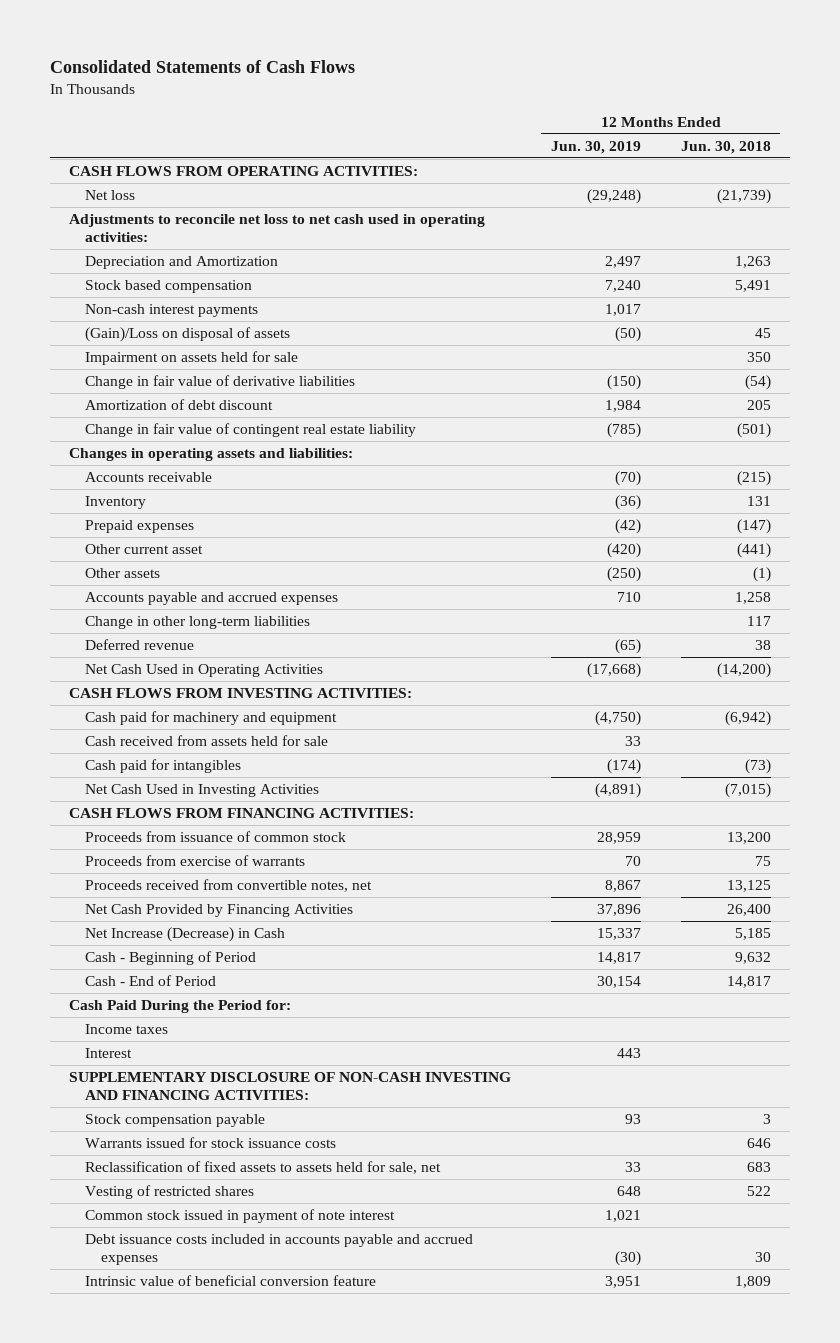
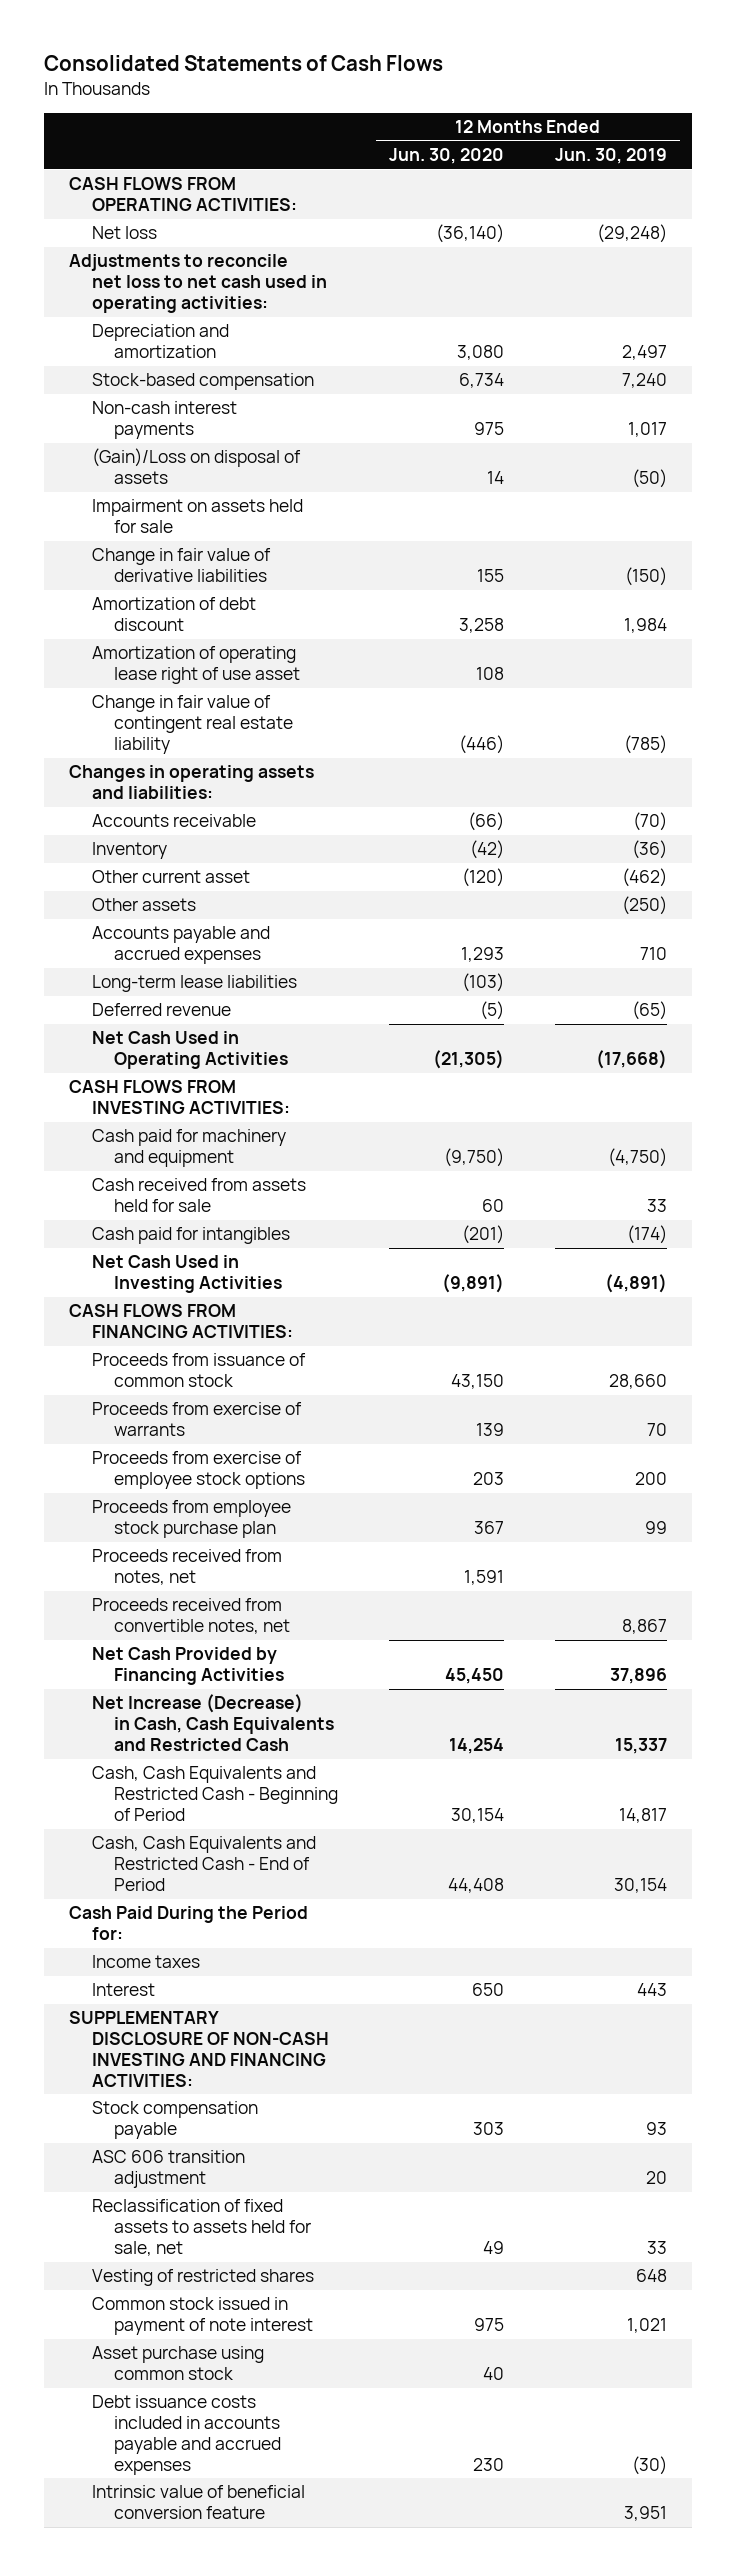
- | 12 Months Ended Jun. 30, 2019 | 12 Months Ended Jun. 30, 2018
+ | 12 Months Ended Jun. 30, 2020 | 12 Months Ended Jun. 30, 2019
- Depreciation and Amortization | 2,497 | 1,263
- Stock based compensation | 7,240 | 5,491
+ Depreciation and amortization | 3,080 | 2,497
+ Stock-based compensation | 6,734 | 7,240
+ Amortization of operating lease right of use asset | 108 |
- Prepaid expenses | (42) | (147)
- Other current asset | (420) | (441)
+ Other current asset | (120) | (462)
- Change in other long-term liabilities | | 117
+ Long-term lease liabilities | (103) |
- Proceeds from issuance of common stock | 28,959 | 13,200
+ Proceeds from issuance of common stock | 43,150 | 28,660
+ Proceeds from exercise of employee stock options | 203 | 200
+ Proceeds from employee stock purchase plan | 367 | 99
+ Proceeds received from notes, net | 1,591 |
- Net Increase (Decrease) in Cash | 15,337 | 5,185
- Cash - Beginning of Period | 14,817 | 9,632
- Cash - End of Period | 30,154 | 14,817
+ Net Increase (Decrease) in Cash, Cash Equivalents and Restricted Cash | 14,254 | 15,337
+ Cash, Cash Equivalents and Restricted Cash - Beginning of Period | 30,154 | 14,817
+ Cash, Cash Equivalents and Restricted Cash - End of Period | 44,408 | 30,154
- Warrants issued for stock issuance costs | | 646
+ ASC 606 transition adjustment | | 20
+ Asset purchase using common stock | 40 |

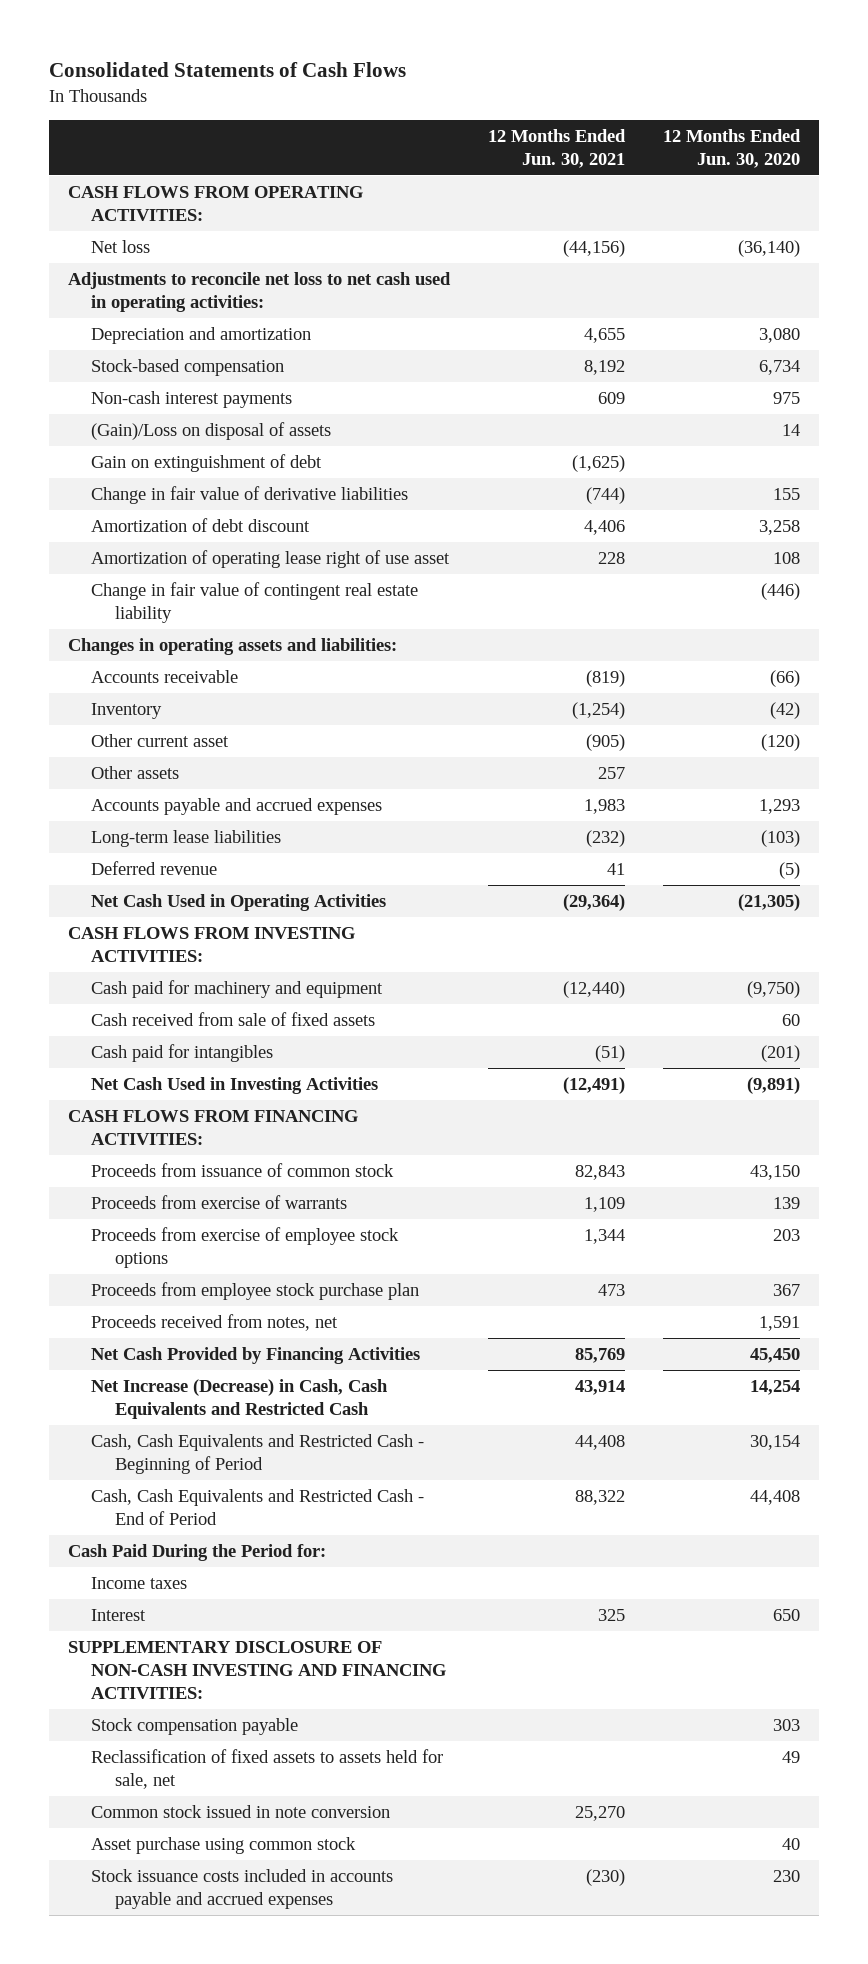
- | 12 Months Ended Jun. 30, 2020 | 12 Months Ended Jun. 30, 2019
+ | 12 Months Ended Jun. 30, 2021 | 12 Months Ended Jun. 30, 2020
- Impairment on assets held for sale
+ Gain on extinguishment of debt | (1,625) |
- Cash received from assets held for sale | 60 | 33
+ Cash received from sale of fixed assets | | 60
- Proceeds received from convertible notes, net | | 8,867
- ASC 606 transition adjustment | | 20
- Vesting of restricted shares | | 648
- Common stock issued in payment of note interest | 975 | 1,021
+ Common stock issued in note conversion | 25,270 |
- Debt issuance costs included in accounts payable and accrued expenses | 230 | (30)
- Intrinsic value of beneficial conversion feature | | 3,951
+ Stock issuance costs included in accounts payable and accrued expenses | (230) | 230

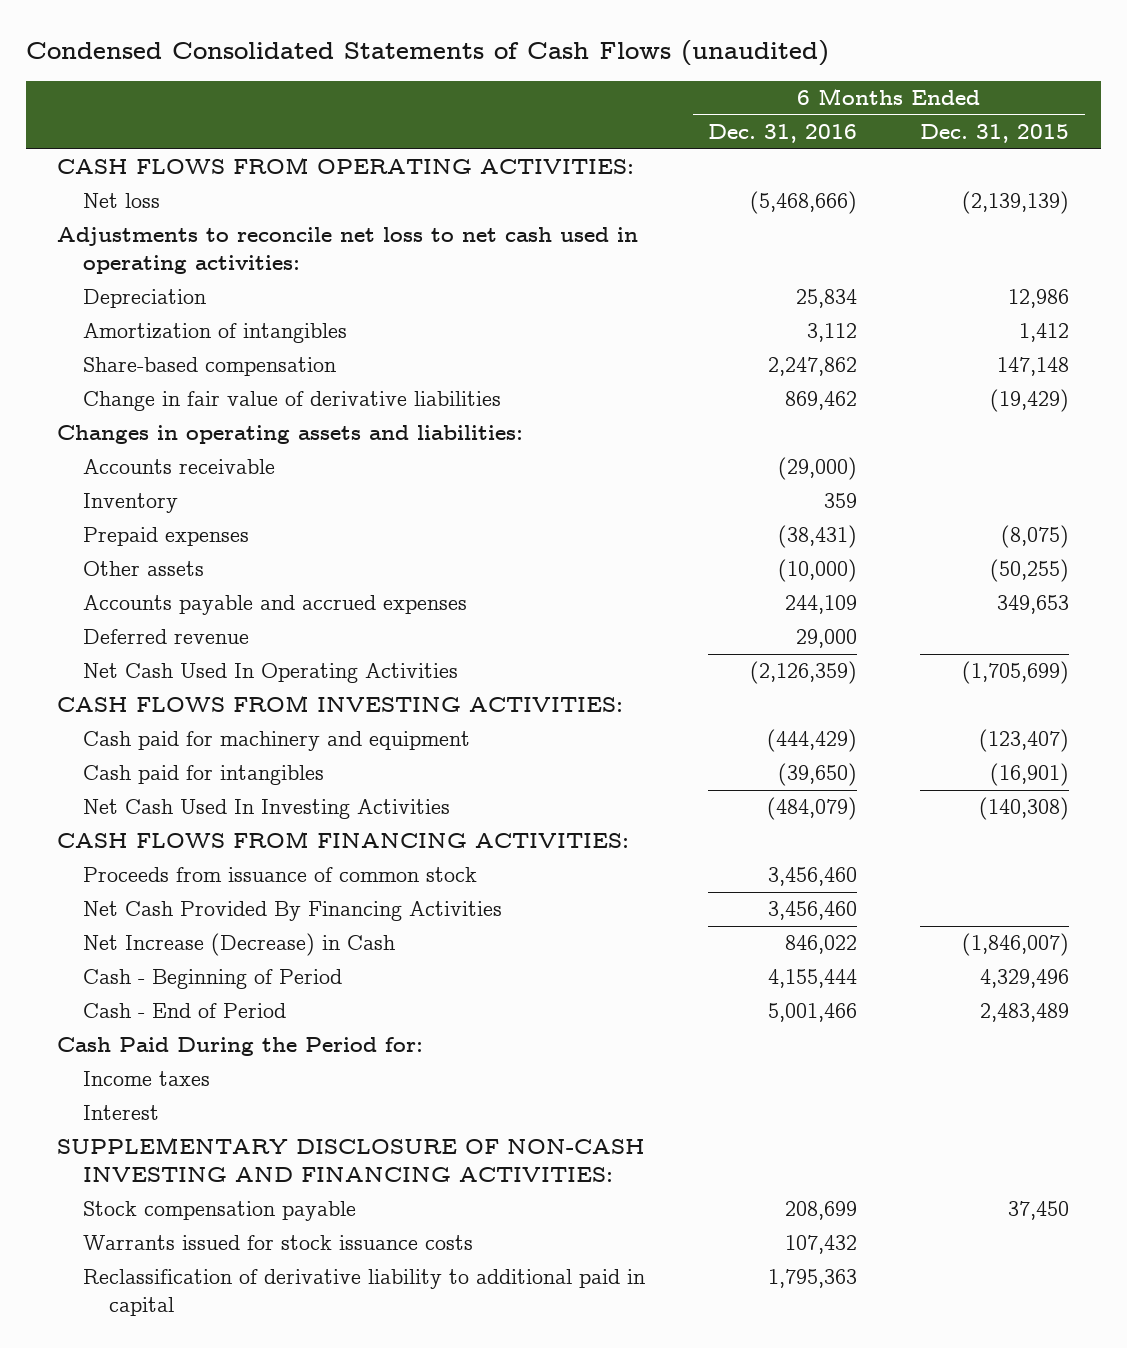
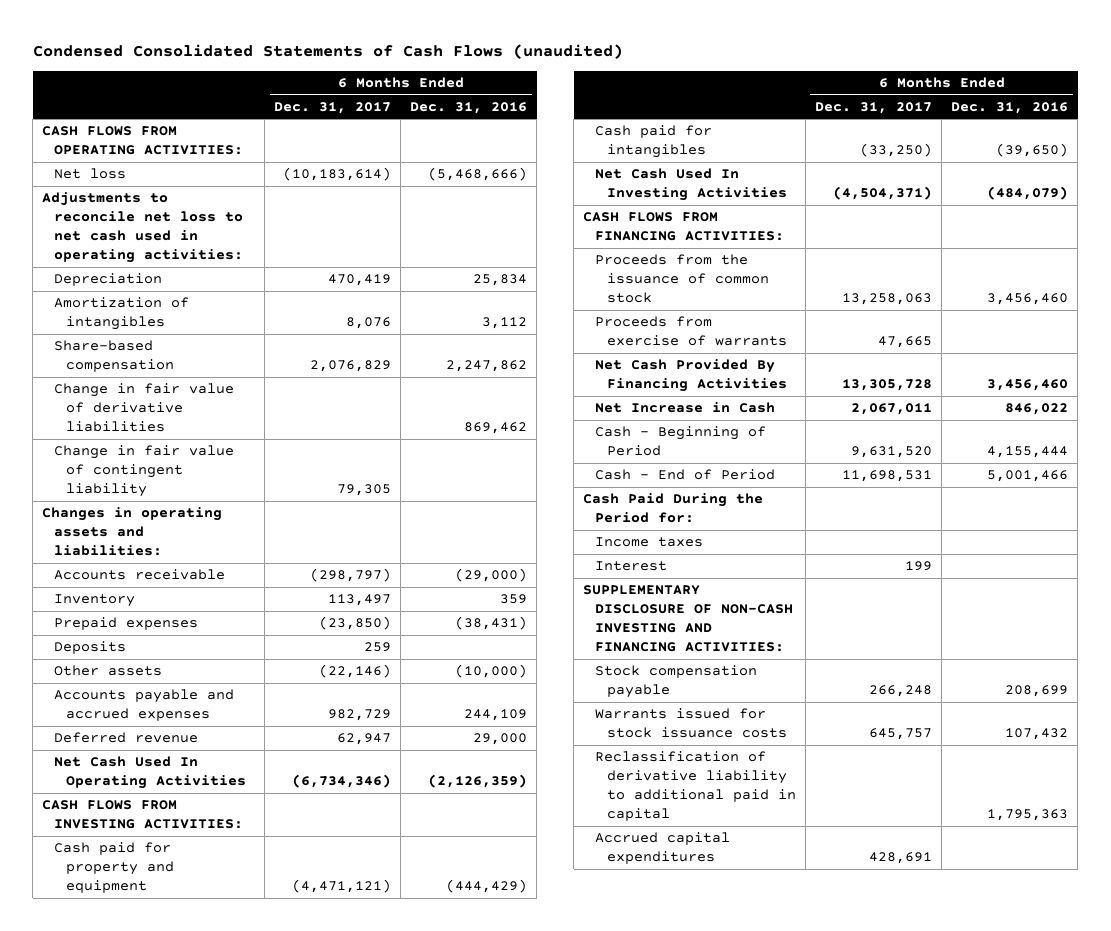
- | 6 Months Ended Dec. 31, 2016 | 6 Months Ended Dec. 31, 2015
+ | 6 Months Ended Dec. 31, 2017 | 6 Months Ended Dec. 31, 2016
+ Change in fair value of contingent liability | 79,305 |
+ Deposits | 259 |
- Cash paid for machinery and equipment | (444,429) | (123,407)
+ Cash paid for property and equipment | (4,471,121) | (444,429)
- Proceeds from issuance of common stock | 3,456,460 |
+ Proceeds from the issuance of common stock | 13,258,063 | 3,456,460
+ Proceeds from exercise of warrants | 47,665 |
- Net Increase (Decrease) in Cash | 846,022 | (1,846,007)
+ Net Increase in Cash | 2,067,011 | 846,022
+ Accrued capital expenditures | 428,691 |

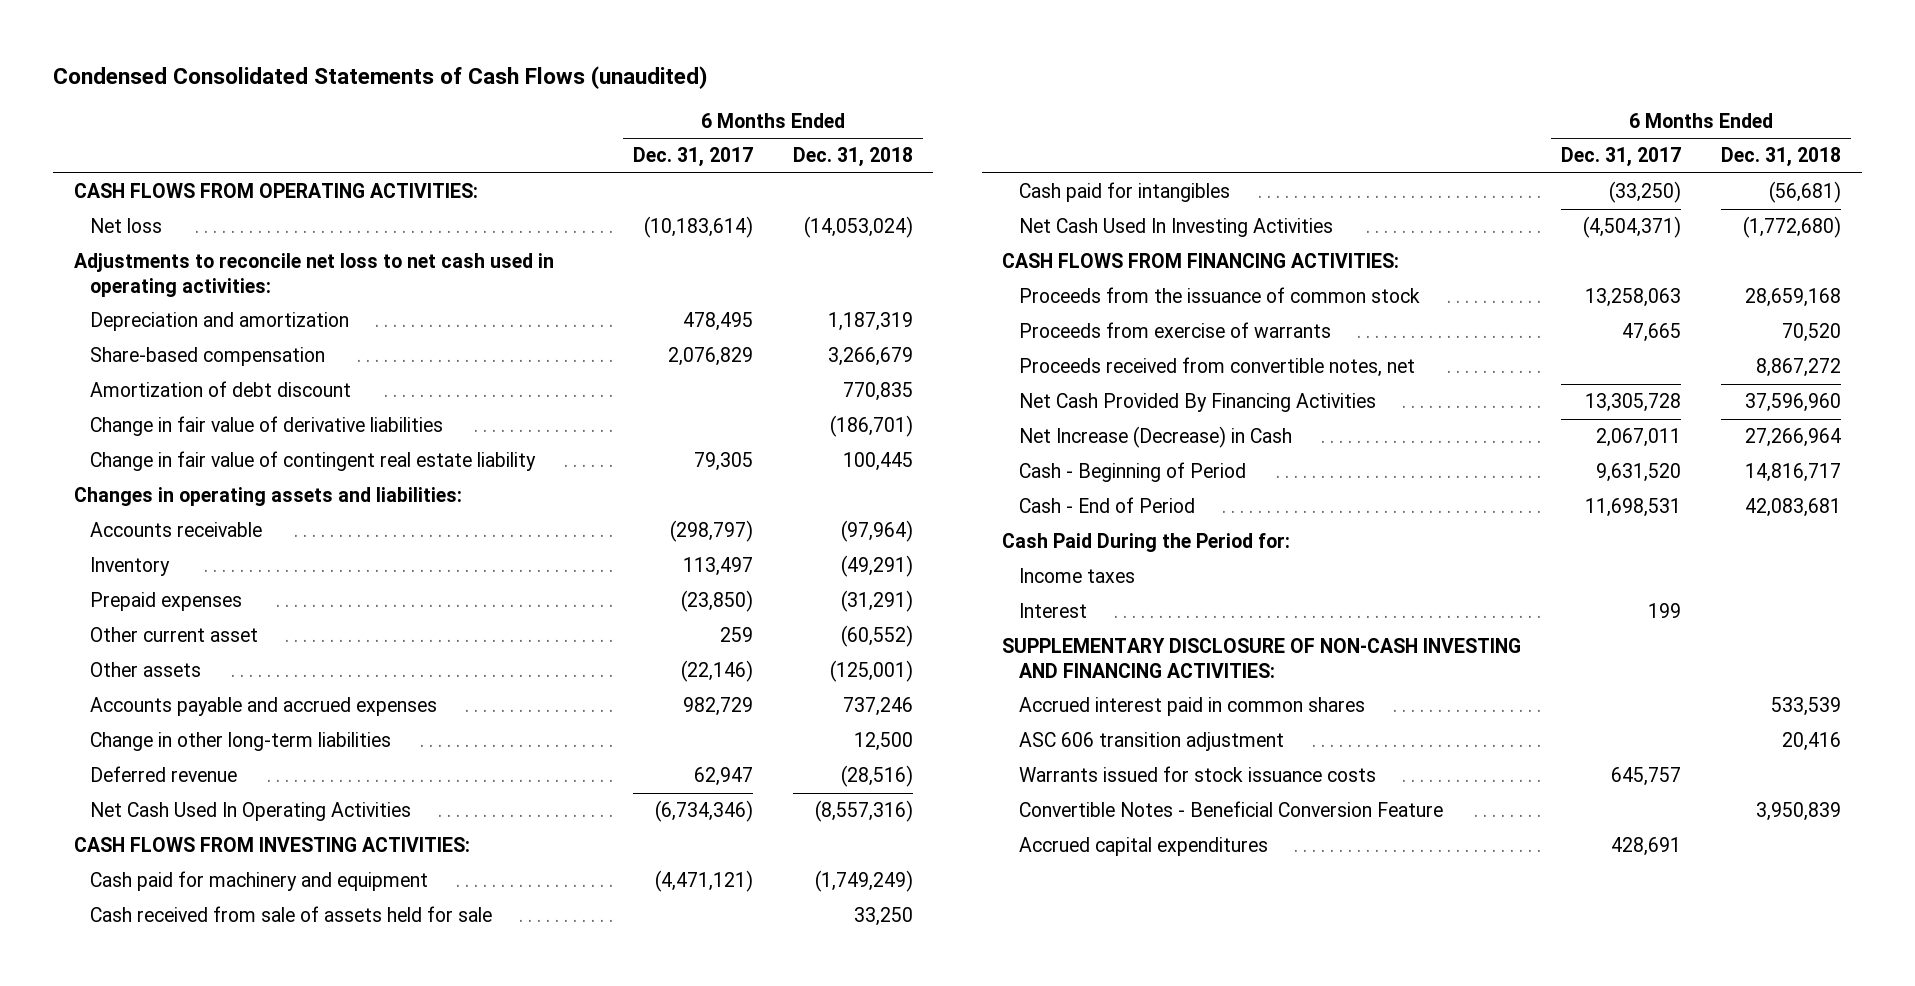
- | 6 Months Ended Dec. 31, 2017 | 6 Months Ended Dec. 31, 2016
+ | 6 Months Ended Dec. 31, 2017 | 6 Months Ended Dec. 31, 2018
- Depreciation | 470,419 | 25,834
- Amortization of intangibles | 8,076 | 3,112
+ Depreciation and amortization | 478,495 | 1,187,319
+ Amortization of debt discount | | 770,835
- Change in fair value of contingent liability | 79,305 |
+ Change in fair value of contingent real estate liability | 79,305 | 100,445
- Deposits | 259 |
+ Other current asset | 259 | (60,552)
+ Change in other long-term liabilities | | 12,500
- Cash paid for property and equipment | (4,471,121) | (444,429)
+ Cash paid for machinery and equipment | (4,471,121) | (1,749,249)
+ Cash received from sale of assets held for sale | | 33,250
+ Proceeds received from convertible notes, net | | 8,867,272
- Net Increase in Cash | 2,067,011 | 846,022
+ Net Increase (Decrease) in Cash | 2,067,011 | 27,266,964
- Stock compensation payable | 266,248 | 208,699
+ Accrued interest paid in common shares | | 533,539
+ ASC 606 transition adjustment | | 20,416
- Reclassification of derivative liability to additional paid in capital | | 1,795,363
+ Convertible Notes - Beneficial Conversion Feature | | 3,950,839

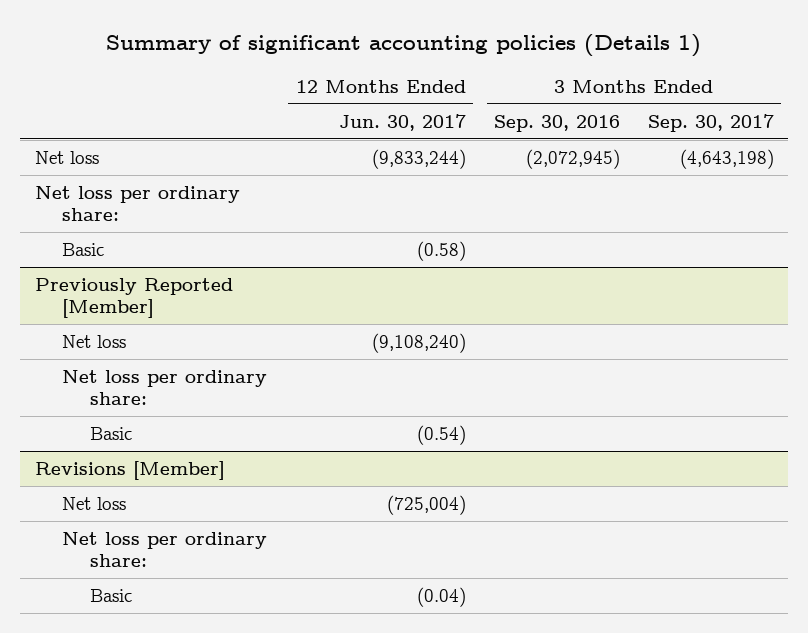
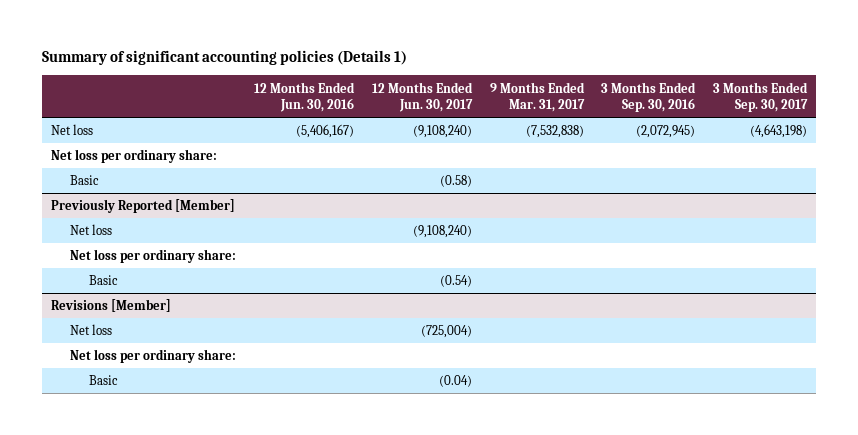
- | 12 Months Ended Jun. 30, 2017 | 3 Months Ended Sep. 30, 2016 | 3 Months Ended Sep. 30, 2017
+ | 12 Months Ended Jun. 30, 2016 | 12 Months Ended Jun. 30, 2017 | 9 Months Ended Mar. 31, 2017 | 3 Months Ended Sep. 30, 2016 | 3 Months Ended Sep. 30, 2017
- Net loss | (9,833,244) | (2,072,945) | (4,643,198)
+ Net loss | (5,406,167) | (9,108,240) | (7,532,838) | (2,072,945) | (4,643,198)

